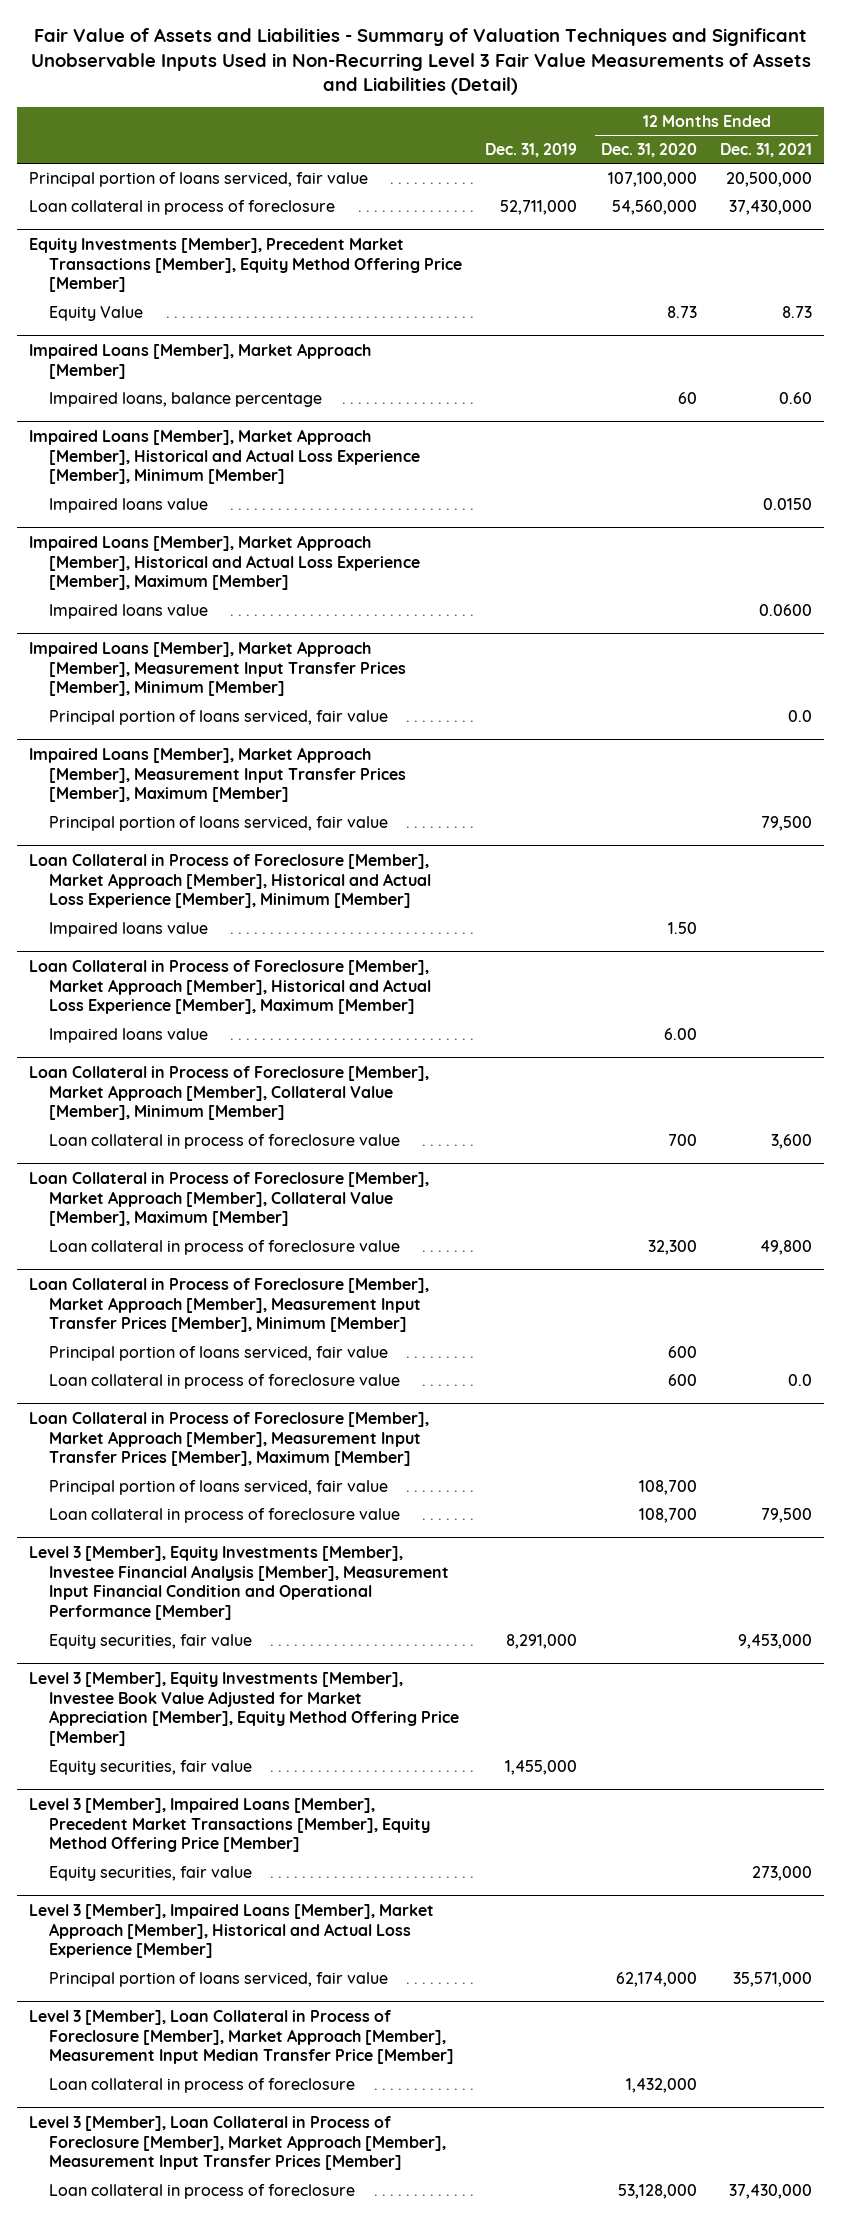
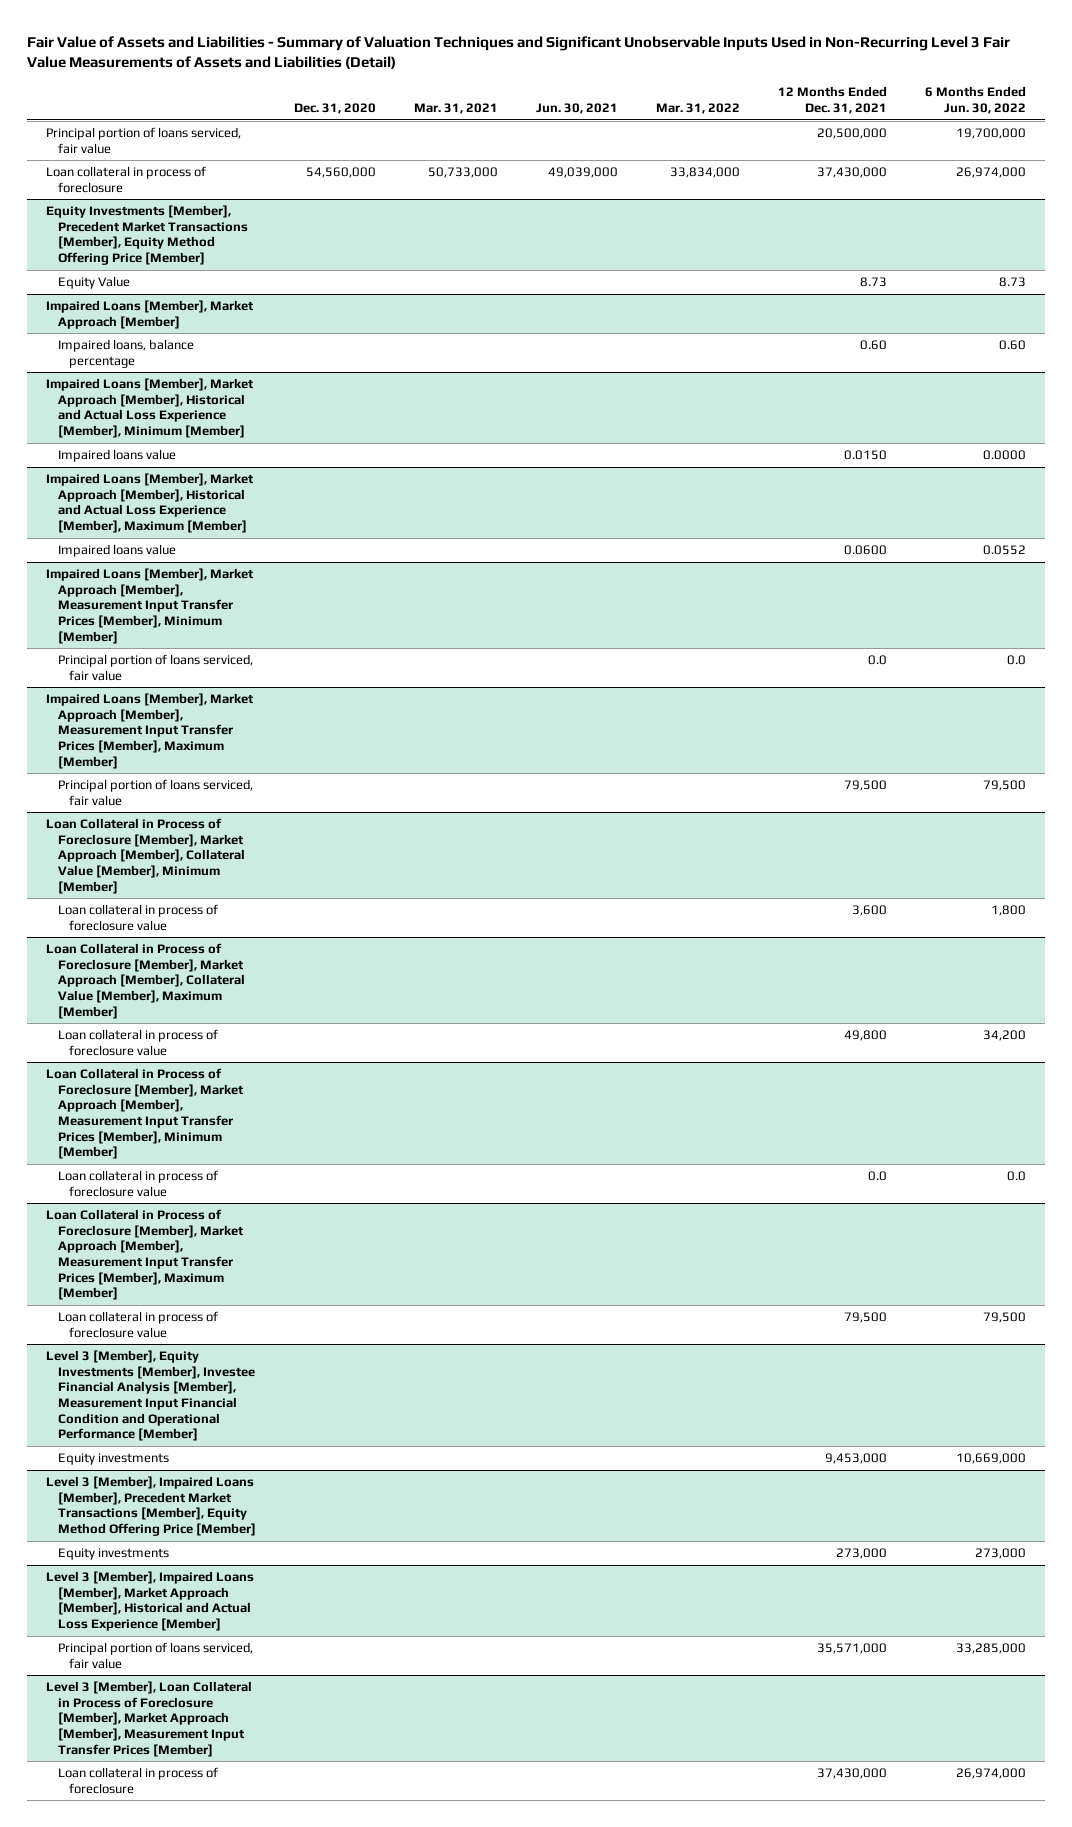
- | Dec. 31, 2019 | 12 Months Ended Dec. 31, 2020 | 12 Months Ended Dec. 31, 2021
+ | Dec. 31, 2020 | Mar. 31, 2021 | Jun. 30, 2021 | Mar. 31, 2022 | 12 Months Ended Dec. 31, 2021 | 6 Months Ended Jun. 30, 2022
- Loan Collateral in Process of Foreclosure [Member], Market Approach [Member], Historical and Actual Loss Experience [Member], Minimum [Member]
- Impaired loans value | | 1.50 |
- Loan Collateral in Process of Foreclosure [Member], Market Approach [Member], Historical and Actual Loss Experience [Member], Maximum [Member]
- Impaired loans value | | 6.00 |
@ Loan Collateral in Process of Foreclosure [Member], Market Approach [Member], Measurement Input Transfer Prices [Member], Minimum [Member]
- Principal portion of loans serviced, fair value | | 600 |
@ Loan Collateral in Process of Foreclosure [Member], Market Approach [Member], Measurement Input Transfer Prices [Member], Maximum [Member]
- Principal portion of loans serviced, fair value | | 108,700 |
@ Level 3 [Member], Equity Investments [Member], Investee Financial Analysis [Member], Measurement Input Financial Condition and Operational Performance [Member]
- Equity securities, fair value | 8,291,000 | | 9,453,000
- Level 3 [Member], Equity Investments [Member], Investee Book Value Adjusted for Market Appreciation [Member], Equity Method Offering Price [Member]
- Equity securities, fair value | 1,455,000 | |
@ Level 3 [Member], Equity Investments [Member], Investee Financial Analysis [Member], Measurement Input Financial Condition and Operational Performance [Member]
+ Equity investments | | | | | 9,453,000 | 10,669,000
@ Level 3 [Member], Impaired Loans [Member], Precedent Market Transactions [Member], Equity Method Offering Price [Member]
- Equity securities, fair value | | | 273,000
+ Equity investments | | | | | 273,000 | 273,000
- Level 3 [Member], Loan Collateral in Process of Foreclosure [Member], Market Approach [Member], Measurement Input Median Transfer Price [Member]
- Loan collateral in process of foreclosure | | 1,432,000 |

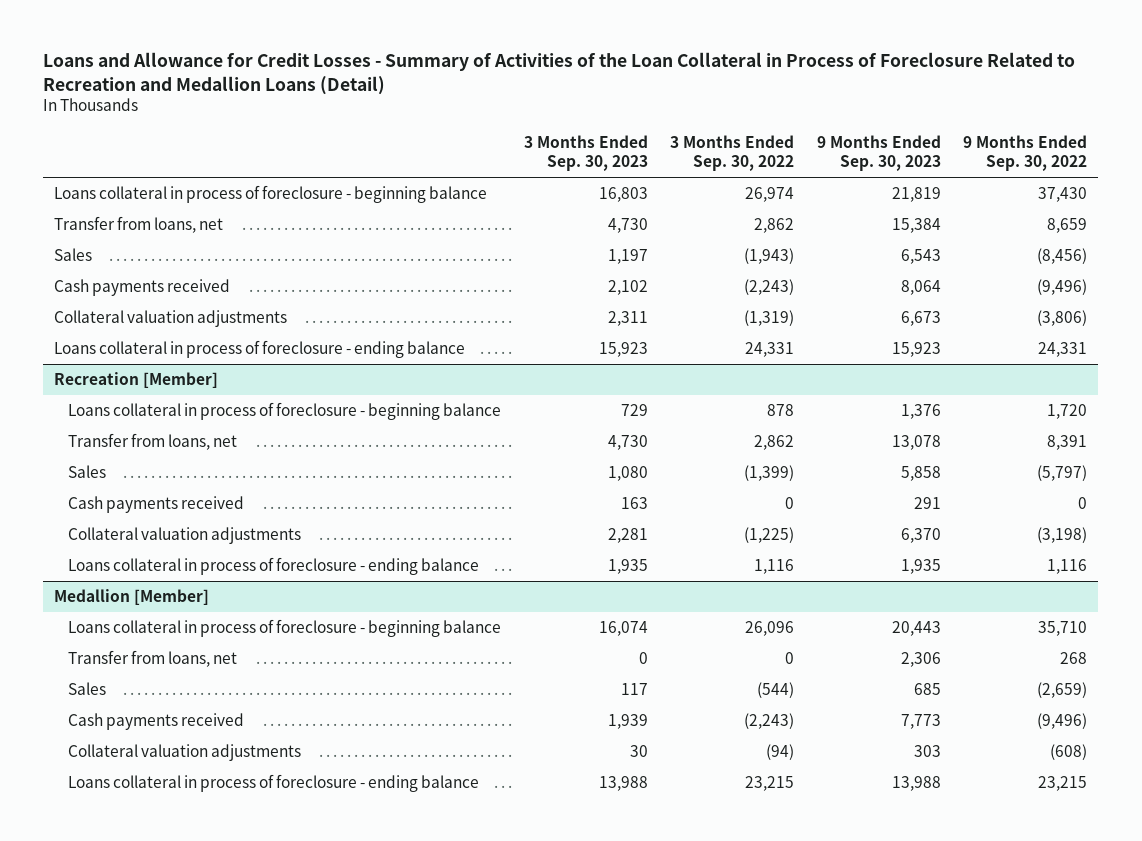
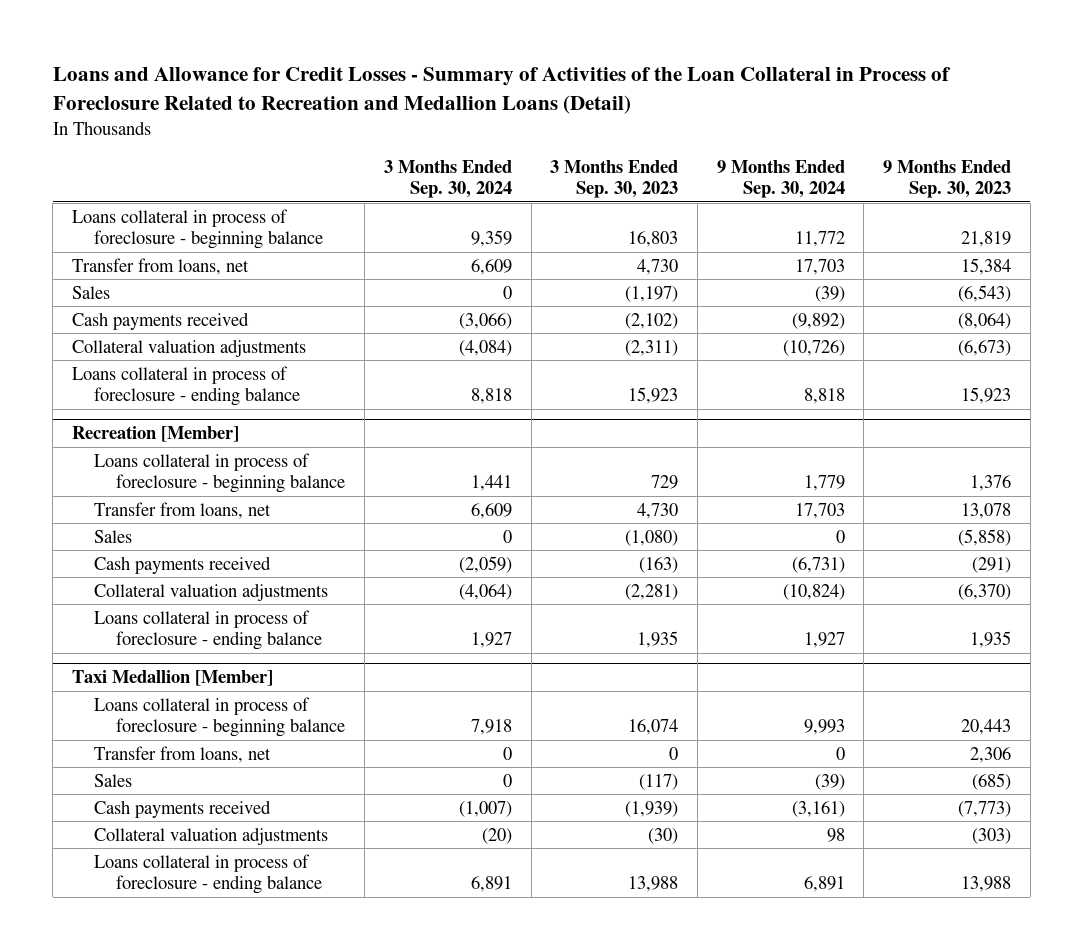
- | 3 Months Ended Sep. 30, 2023 | 3 Months Ended Sep. 30, 2022 | 9 Months Ended Sep. 30, 2023 | 9 Months Ended Sep. 30, 2022
+ | 3 Months Ended Sep. 30, 2024 | 3 Months Ended Sep. 30, 2023 | 9 Months Ended Sep. 30, 2024 | 9 Months Ended Sep. 30, 2023
- Sales | 1,197 | (1,943) | 6,543 | (8,456)
- Cash payments received | 2,102 | (2,243) | 8,064 | (9,496)
- Collateral valuation adjustments | 2,311 | (1,319) | 6,673 | (3,806)
+ Sales | 0 | (1,197) | (39) | (6,543)
+ Cash payments received | (3,066) | (2,102) | (9,892) | (8,064)
+ Collateral valuation adjustments | (4,084) | (2,311) | (10,726) | (6,673)
@ Recreation [Member]
- Sales | 1,080 | (1,399) | 5,858 | (5,797)
- Cash payments received | 163 | 0 | 291 | 0
- Collateral valuation adjustments | 2,281 | (1,225) | 6,370 | (3,198)
+ Sales | 0 | (1,080) | 0 | (5,858)
+ Cash payments received | (2,059) | (163) | (6,731) | (291)
+ Collateral valuation adjustments | (4,064) | (2,281) | (10,824) | (6,370)
- Medallion [Member]
+ Taxi Medallion [Member]
- Sales | 117 | (544) | 685 | (2,659)
- Cash payments received | 1,939 | (2,243) | 7,773 | (9,496)
- Collateral valuation adjustments | 30 | (94) | 303 | (608)
+ Sales | 0 | (117) | (39) | (685)
+ Cash payments received | (1,007) | (1,939) | (3,161) | (7,773)
+ Collateral valuation adjustments | (20) | (30) | 98 | (303)

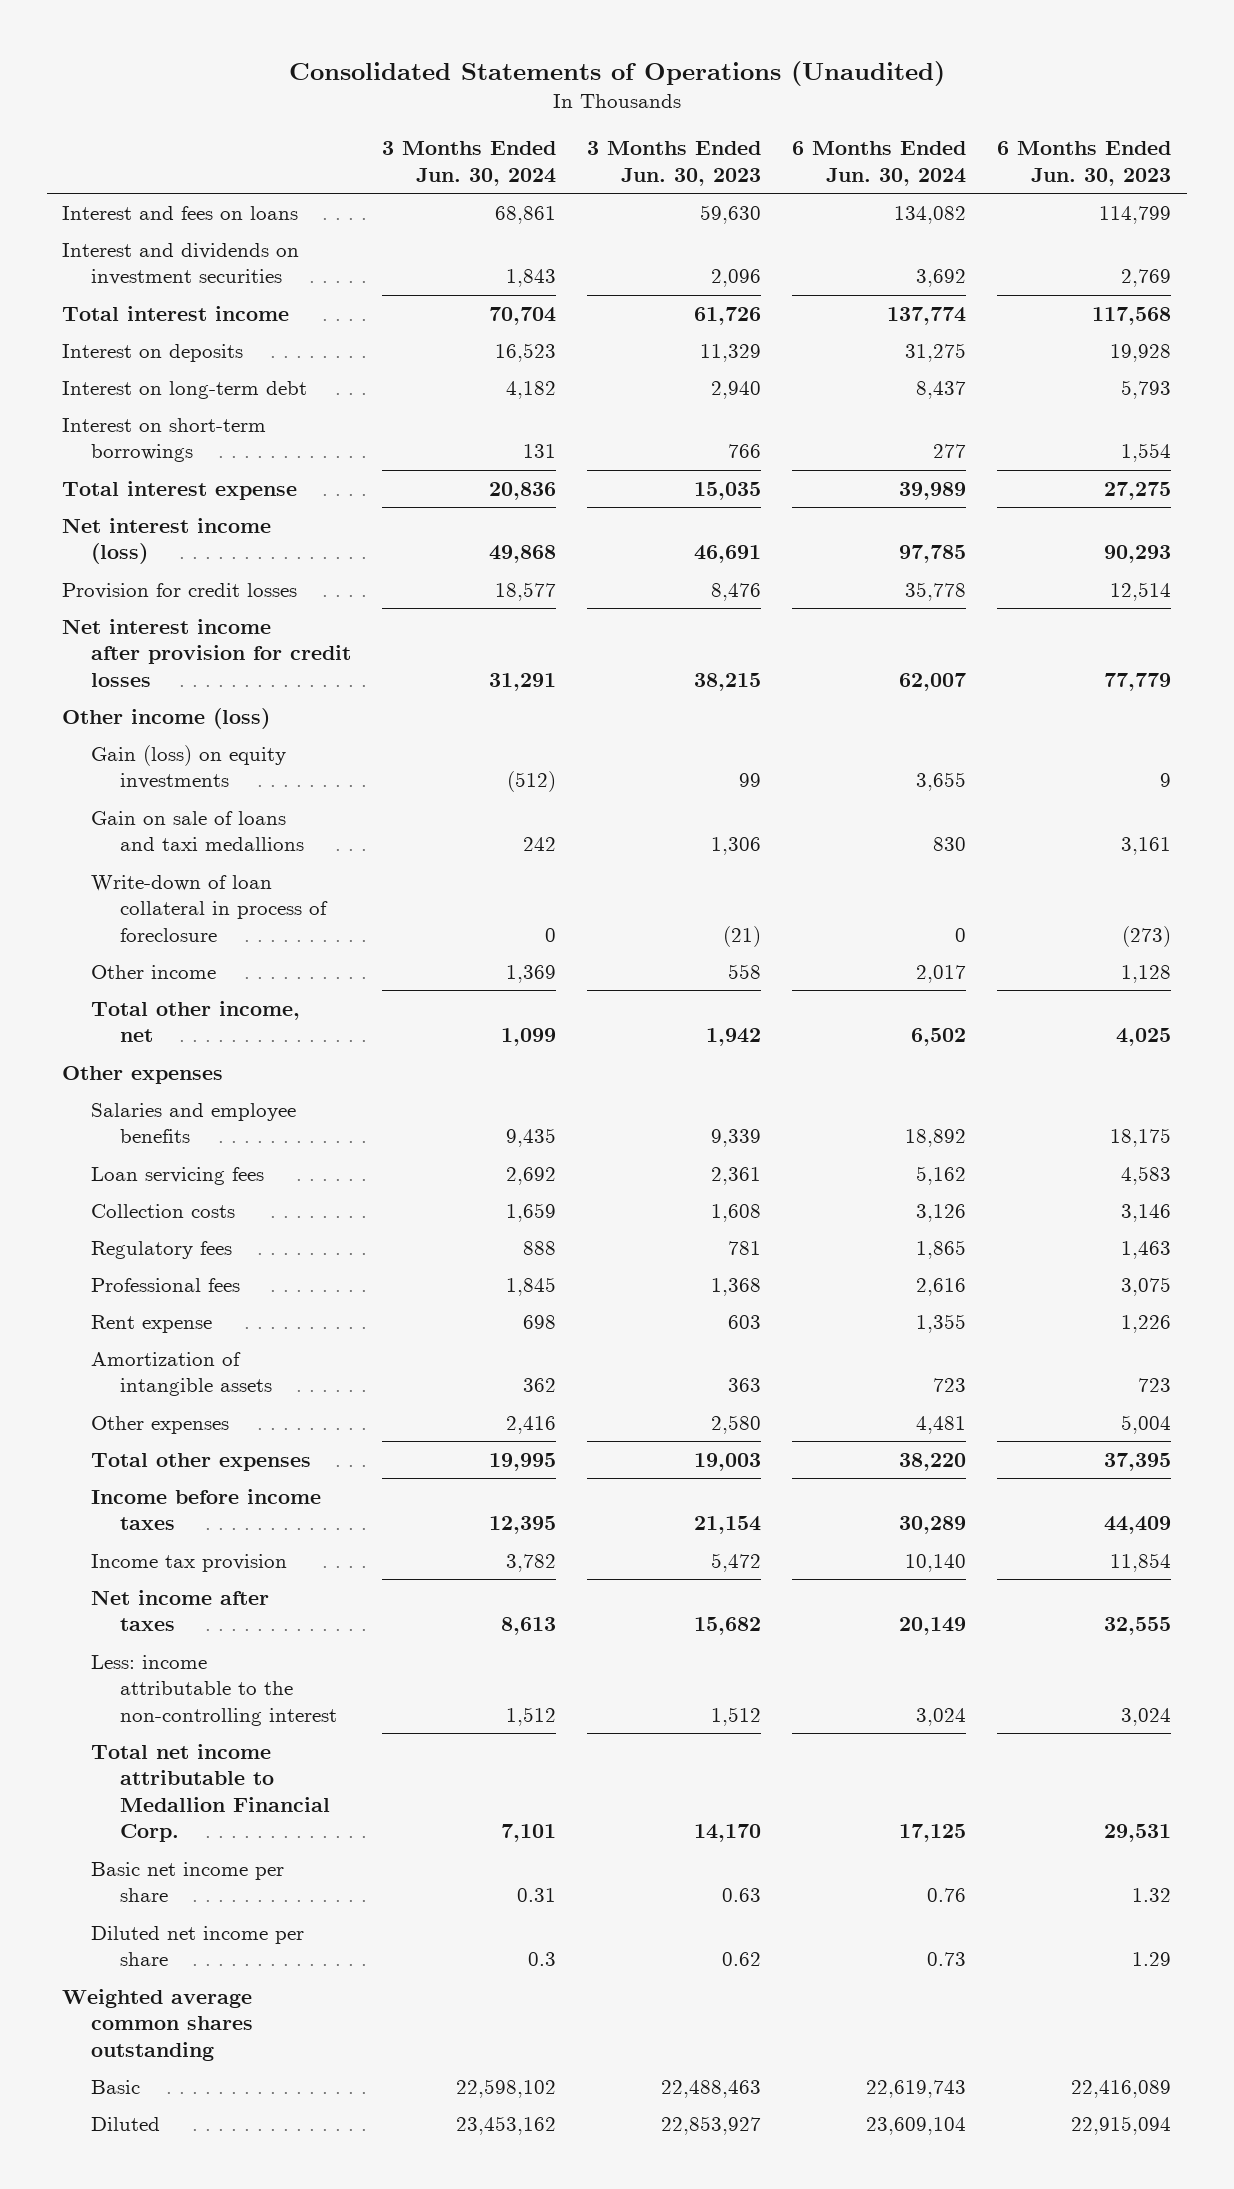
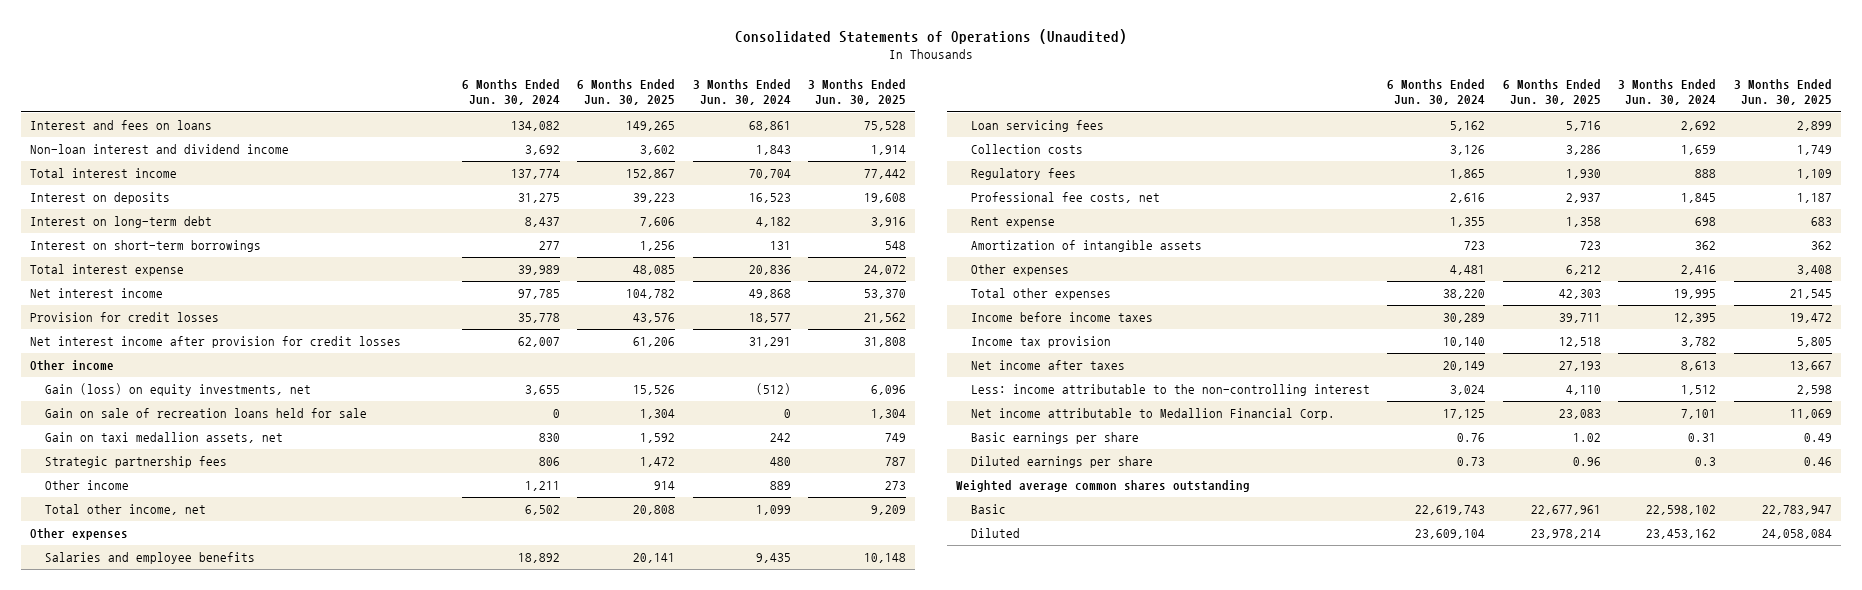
- | 3 Months Ended Jun. 30, 2024 | 3 Months Ended Jun. 30, 2023 | 6 Months Ended Jun. 30, 2024 | 6 Months Ended Jun. 30, 2023
+ | 6 Months Ended Jun. 30, 2024 | 6 Months Ended Jun. 30, 2025 | 3 Months Ended Jun. 30, 2024 | 3 Months Ended Jun. 30, 2025
- Interest and dividends on investment securities | 1,843 | 2,096 | 3,692 | 2,769
+ Non-loan interest and dividend income | 3,692 | 3,602 | 1,843 | 1,914
- Net interest income (loss) | 49,868 | 46,691 | 97,785 | 90,293
+ Net interest income | 97,785 | 104,782 | 49,868 | 53,370
- Other income (loss)
- Gain (loss) on equity investments | (512) | 99 | 3,655 | 9
- Gain on sale of loans and taxi medallions | 242 | 1,306 | 830 | 3,161
- Write-down of loan collateral in process of foreclosure | 0 | (21) | 0 | (273)
- Other income | 1,369 | 558 | 2,017 | 1,128
+ Other income
+ Gain (loss) on equity investments, net | 3,655 | 15,526 | (512) | 6,096
+ Gain on sale of recreation loans held for sale | 0 | 1,304 | 0 | 1,304
+ Gain on taxi medallion assets, net | 830 | 1,592 | 242 | 749
+ Strategic partnership fees | 806 | 1,472 | 480 | 787
+ Other income | 1,211 | 914 | 889 | 273
- Professional fees | 1,845 | 1,368 | 2,616 | 3,075
+ Professional fee costs, net | 2,616 | 2,937 | 1,845 | 1,187
- Total net income attributable to Medallion Financial Corp. | 7,101 | 14,170 | 17,125 | 29,531
- Basic net income per share | 0.31 | 0.63 | 0.76 | 1.32
- Diluted net income per share | 0.3 | 0.62 | 0.73 | 1.29
+ Net income attributable to Medallion Financial Corp. | 17,125 | 23,083 | 7,101 | 11,069
+ Basic earnings per share | 0.76 | 1.02 | 0.31 | 0.49
+ Diluted earnings per share | 0.73 | 0.96 | 0.3 | 0.46

